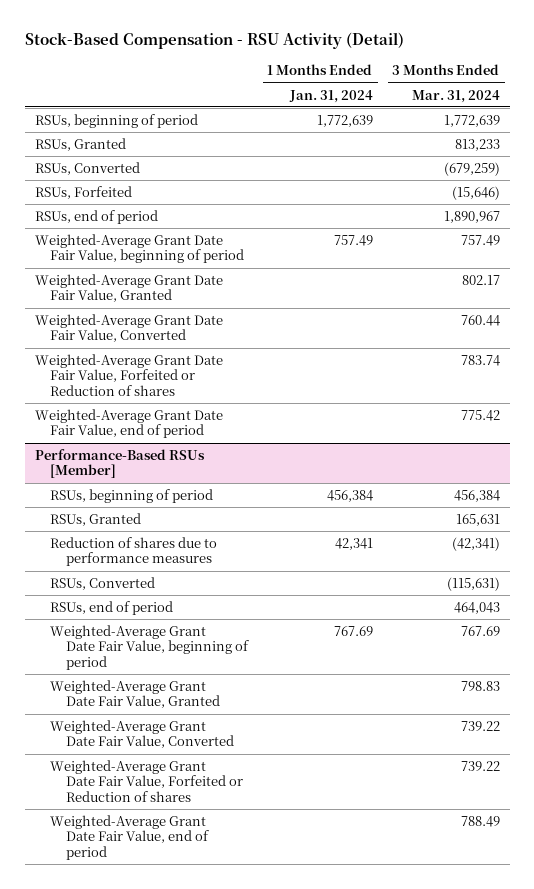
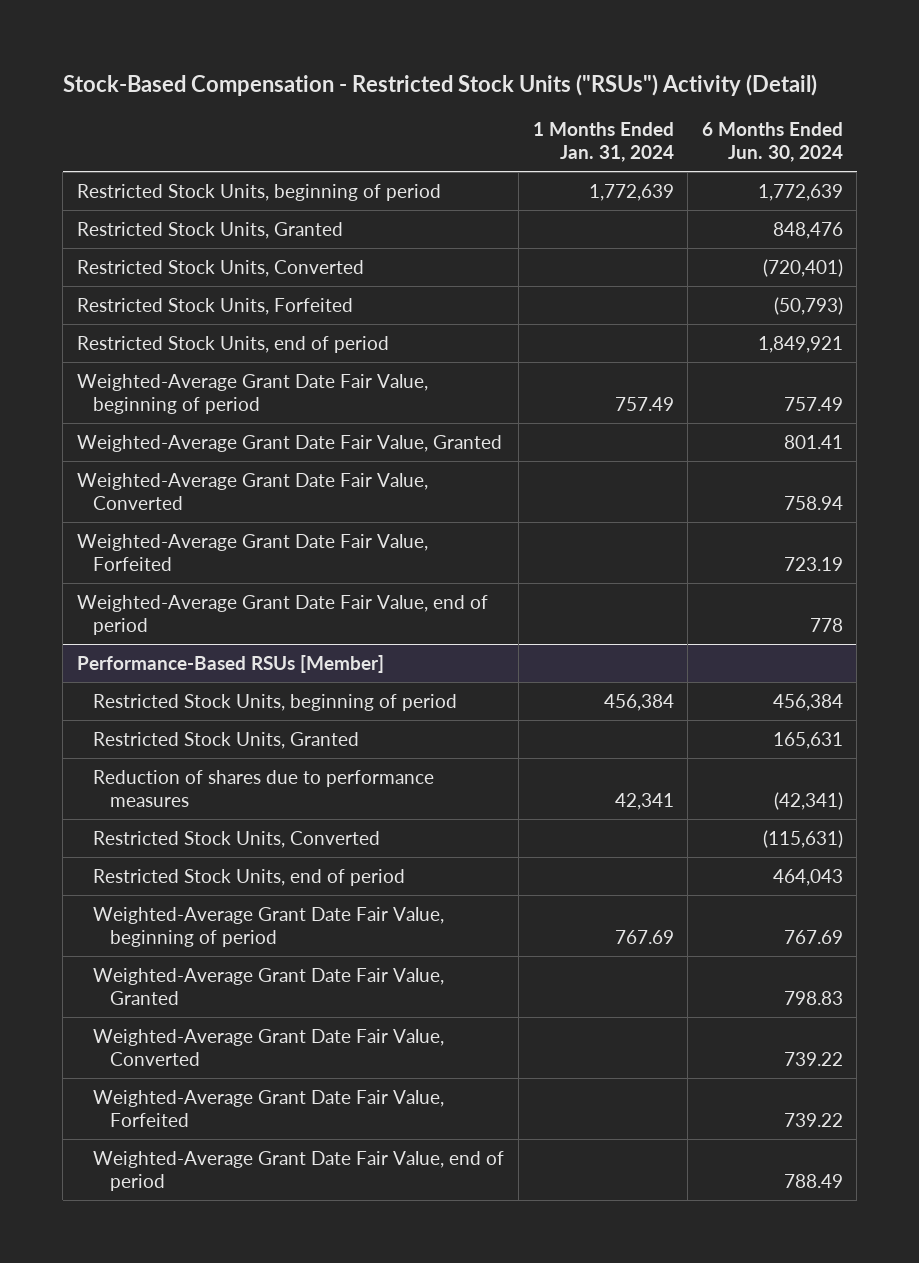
- Stock-Based Compensation - RSU Activity (Detail)
+ Stock-Based Compensation - Restricted Stock Units ("RSUs") Activity (Detail)
- | 1 Months Ended Jan. 31, 2024 | 3 Months Ended Mar. 31, 2024
+ | 1 Months Ended Jan. 31, 2024 | 6 Months Ended Jun. 30, 2024
- RSUs, beginning of period | 1,772,639 | 1,772,639
- RSUs, Granted | | 813,233
- RSUs, Converted | | (679,259)
- RSUs, Forfeited | | (15,646)
- RSUs, end of period | | 1,890,967
+ Restricted Stock Units, beginning of period | 1,772,639 | 1,772,639
+ Restricted Stock Units, Granted | | 848,476
+ Restricted Stock Units, Converted | | (720,401)
+ Restricted Stock Units, Forfeited | | (50,793)
+ Restricted Stock Units, end of period | | 1,849,921
- Weighted-Average Grant Date Fair Value, Forfeited or Reduction of shares | | 783.74
+ Weighted-Average Grant Date Fair Value, Forfeited | | 723.19
@ Performance-Based RSUs [Member]
- RSUs, beginning of period | 456,384 | 456,384
- RSUs, Granted | | 165,631
+ Restricted Stock Units, beginning of period | 456,384 | 456,384
+ Restricted Stock Units, Granted | | 165,631
- RSUs, Converted | | (115,631)
- RSUs, end of period | | 464,043
+ Restricted Stock Units, Converted | | (115,631)
+ Restricted Stock Units, end of period | | 464,043
- Weighted-Average Grant Date Fair Value, Forfeited or Reduction of shares | | 739.22
+ Weighted-Average Grant Date Fair Value, Forfeited | | 739.22

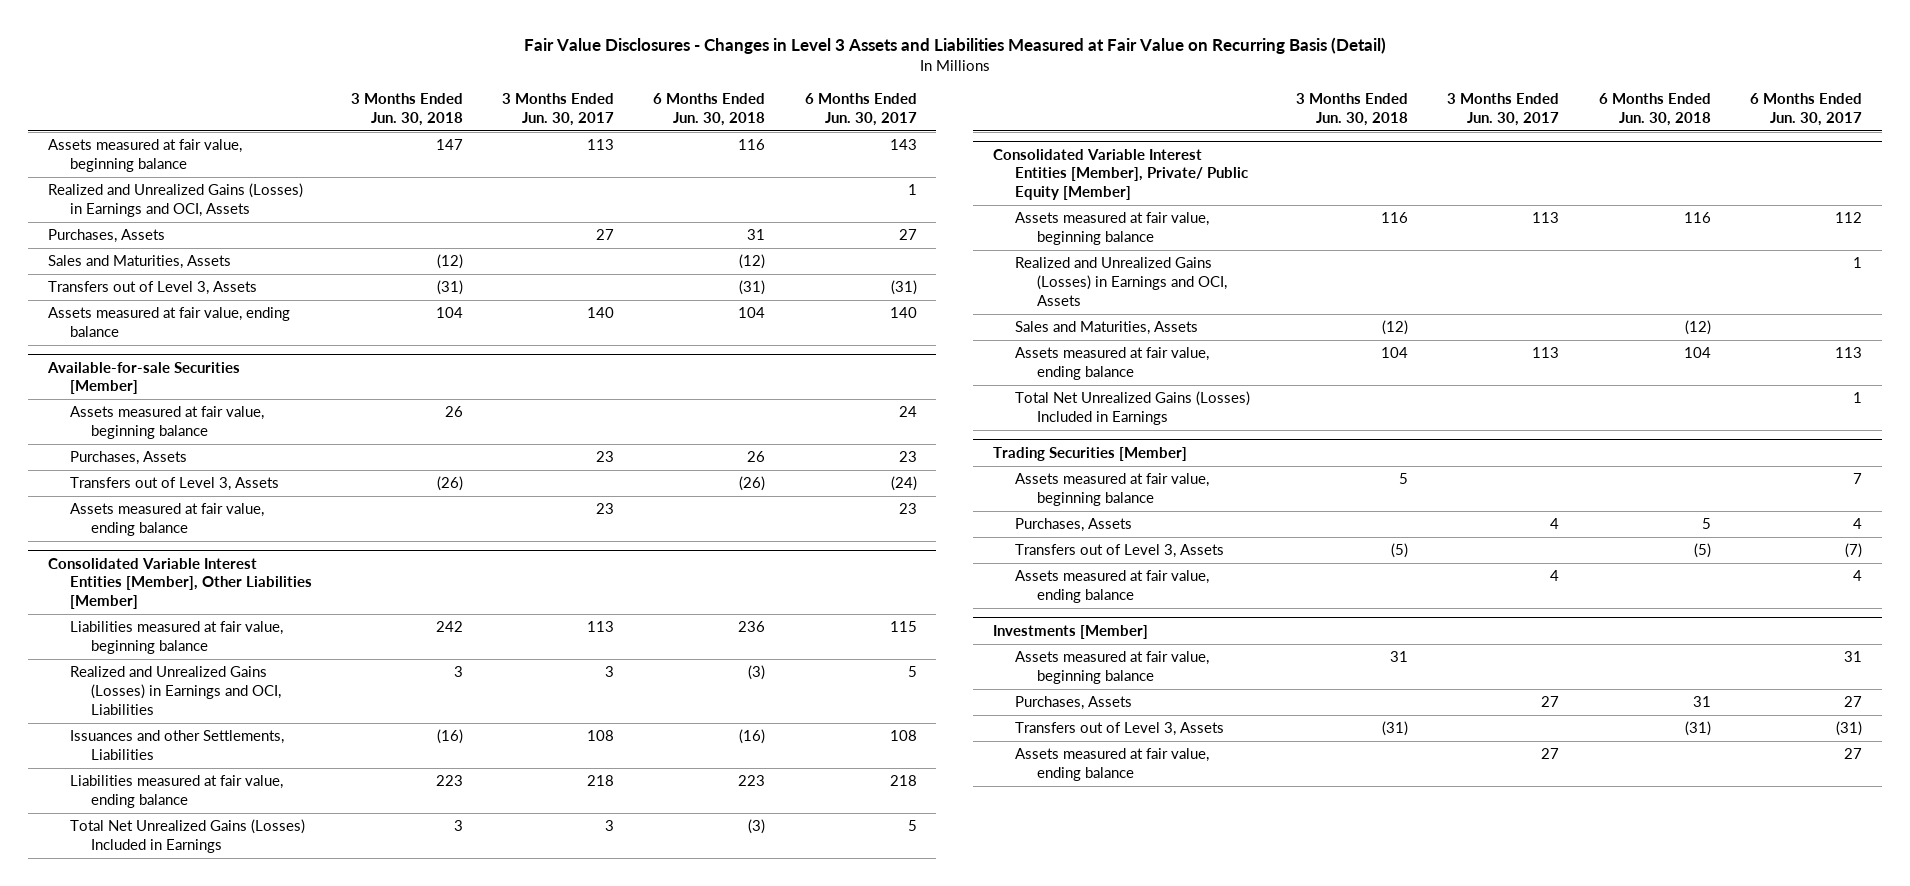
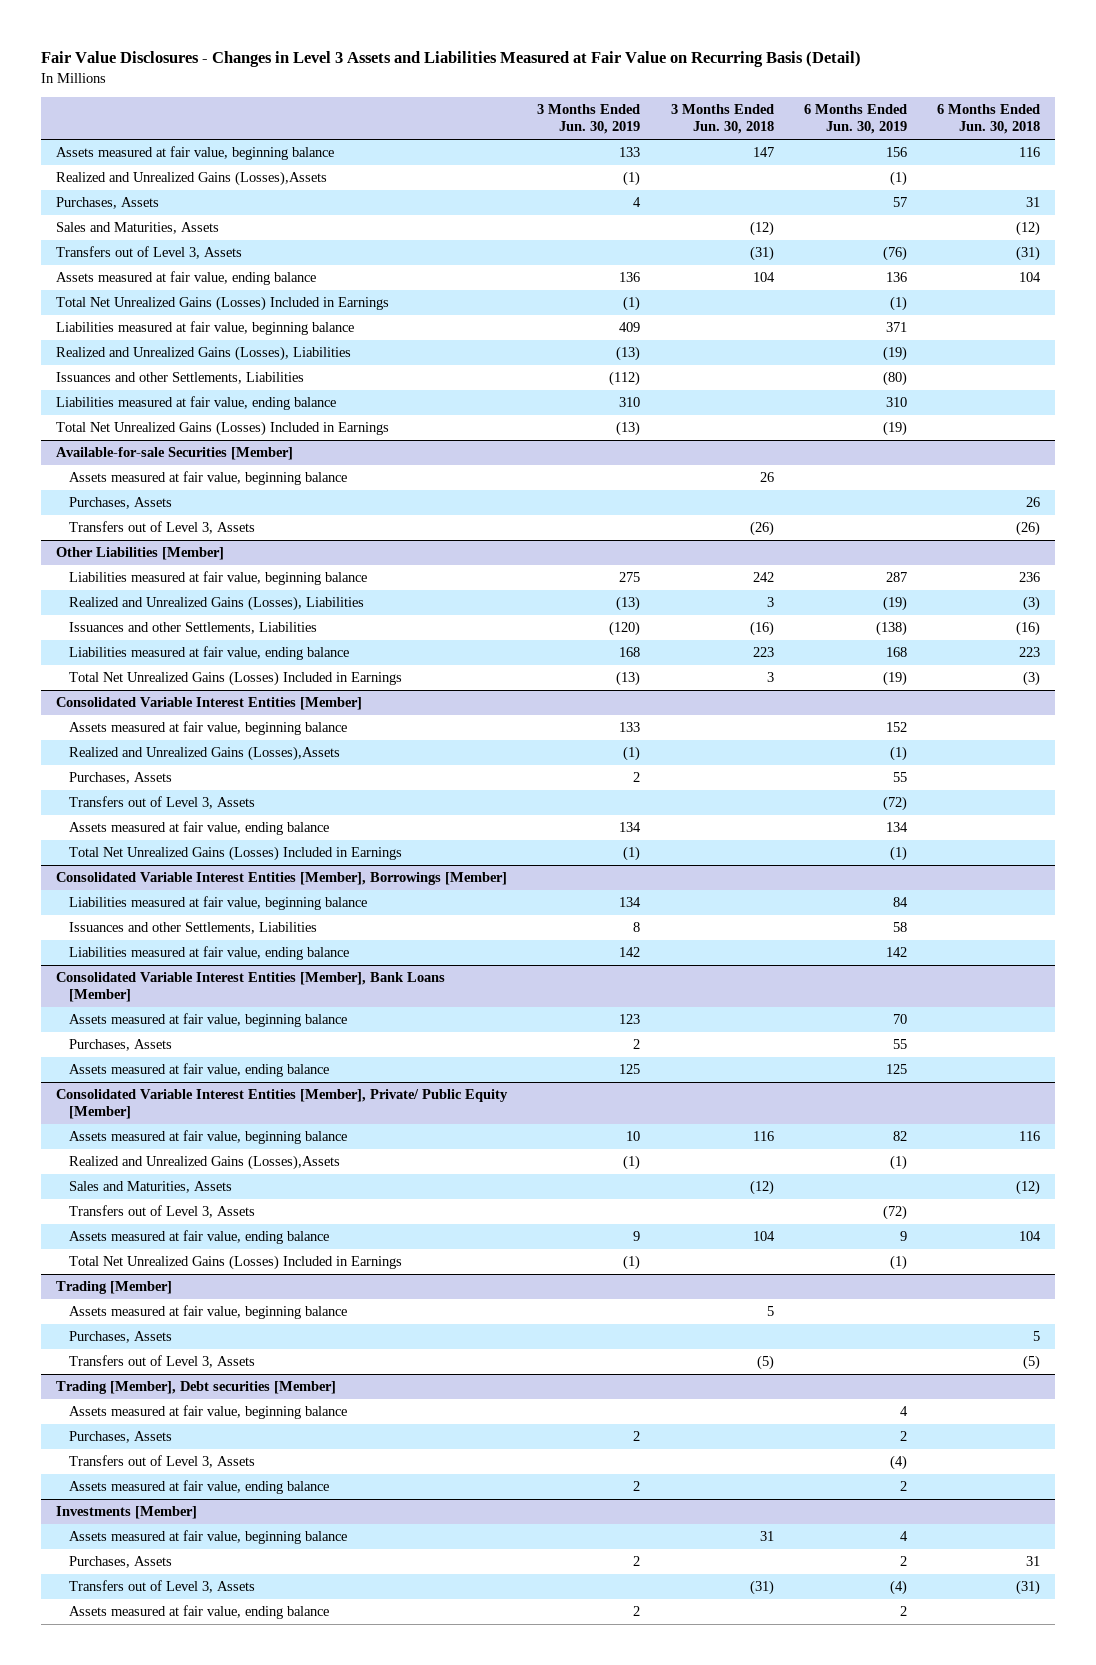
- | 3 Months Ended Jun. 30, 2018 | 3 Months Ended Jun. 30, 2017 | 6 Months Ended Jun. 30, 2018 | 6 Months Ended Jun. 30, 2017
+ | 3 Months Ended Jun. 30, 2019 | 3 Months Ended Jun. 30, 2018 | 6 Months Ended Jun. 30, 2019 | 6 Months Ended Jun. 30, 2018
- Realized and Unrealized Gains (Losses) in Earnings and OCI, Assets | | | | 1
+ Realized and Unrealized Gains (Losses),Assets | (1) | | (1) |
+ Total Net Unrealized Gains (Losses) Included in Earnings | (1) | | (1) |
+ Liabilities measured at fair value, beginning balance | 409 | | 371 |
+ Realized and Unrealized Gains (Losses), Liabilities | (13) | | (19) |
+ Issuances and other Settlements, Liabilities | (112) | | (80) |
+ Liabilities measured at fair value, ending balance | 310 | | 310 |
+ Total Net Unrealized Gains (Losses) Included in Earnings | (13) | | (19) |
@ Available-for-sale Securities [Member]
- Assets measured at fair value, ending balance | | 23 | | 23
- Consolidated Variable Interest Entities [Member], Other Liabilities [Member]
+ Other Liabilities [Member]
- Realized and Unrealized Gains (Losses) in Earnings and OCI, Liabilities | 3 | 3 | (3) | 5
+ Realized and Unrealized Gains (Losses), Liabilities | (13) | 3 | (19) | (3)
+ Consolidated Variable Interest Entities [Member]
+ Assets measured at fair value, beginning balance | 133 | | 152 |
+ Realized and Unrealized Gains (Losses),Assets | (1) | | (1) |
+ Purchases, Assets | 2 | | 55 |
+ Transfers out of Level 3, Assets | | | (72) |
+ Assets measured at fair value, ending balance | 134 | | 134 |
+ Total Net Unrealized Gains (Losses) Included in Earnings | (1) | | (1) |
+ Consolidated Variable Interest Entities [Member], Borrowings [Member]
+ Liabilities measured at fair value, beginning balance | 134 | | 84 |
+ Issuances and other Settlements, Liabilities | 8 | | 58 |
+ Liabilities measured at fair value, ending balance | 142 | | 142 |
+ Consolidated Variable Interest Entities [Member], Bank Loans [Member]
+ Assets measured at fair value, beginning balance | 123 | | 70 |
+ Purchases, Assets | 2 | | 55 |
+ Assets measured at fair value, ending balance | 125 | | 125 |
@ Consolidated Variable Interest Entities [Member], Private/ Public Equity [Member]
- Realized and Unrealized Gains (Losses) in Earnings and OCI, Assets | | | | 1
+ Realized and Unrealized Gains (Losses),Assets | (1) | | (1) |
+ Transfers out of Level 3, Assets | | | (72) |
- Trading Securities [Member]
+ Trading [Member]
- Assets measured at fair value, ending balance | | 4 | | 4
+ Trading [Member], Debt securities [Member]
+ Assets measured at fair value, beginning balance | | | 4 |
+ Purchases, Assets | 2 | | 2 |
+ Transfers out of Level 3, Assets | | | (4) |
+ Assets measured at fair value, ending balance | 2 | | 2 |

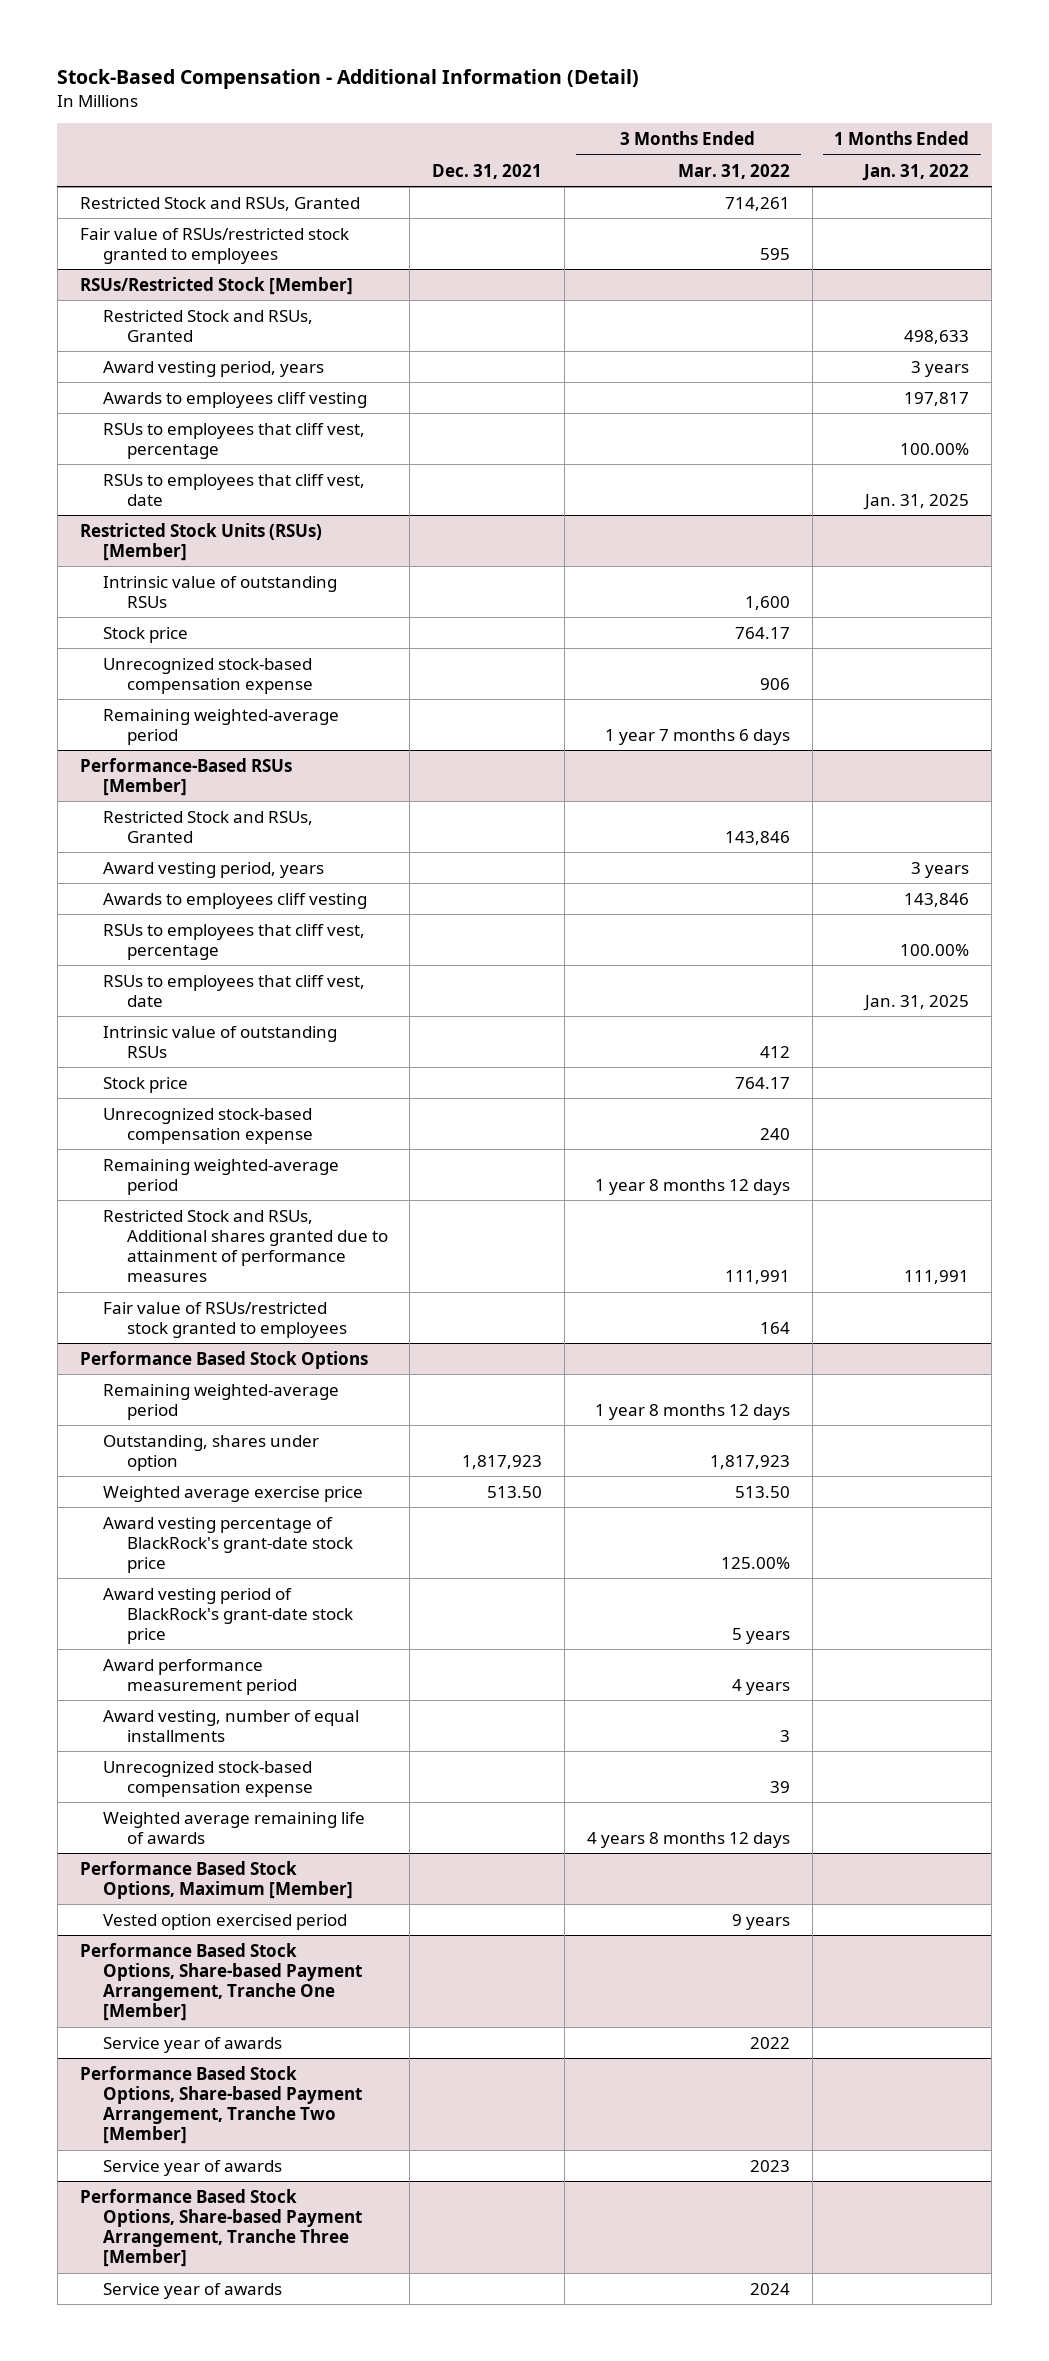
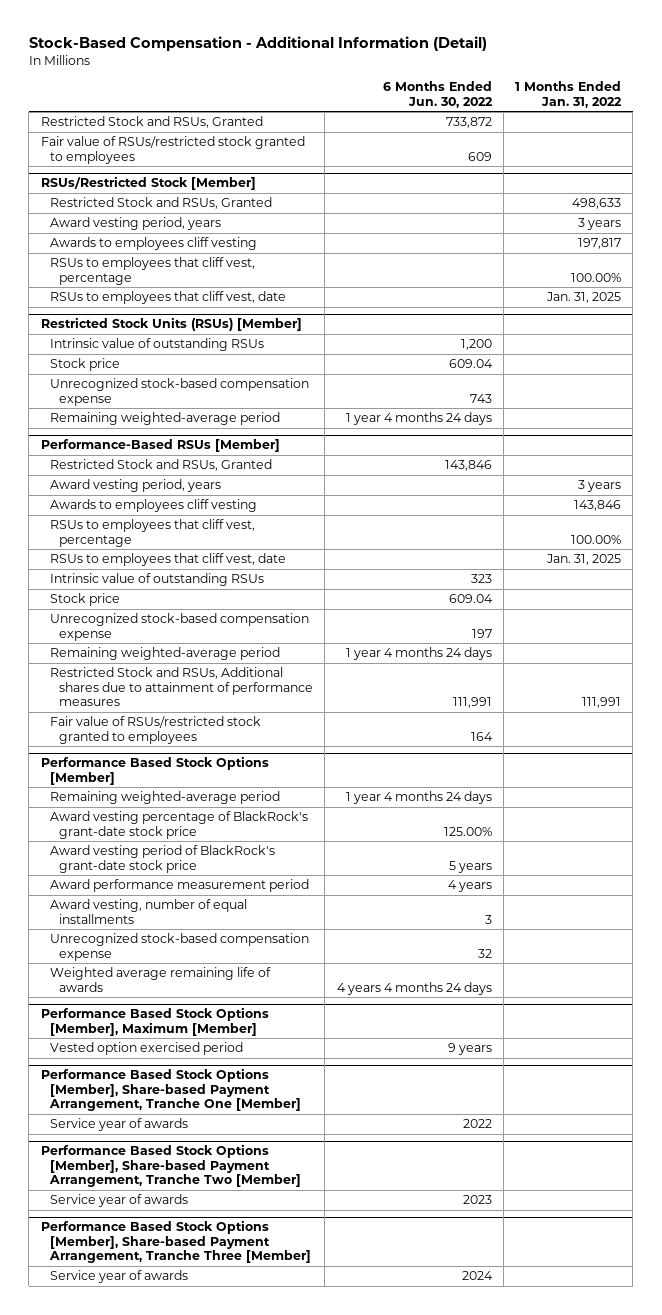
- | Dec. 31, 2021 | 3 Months Ended Mar. 31, 2022 | 1 Months Ended Jan. 31, 2022
+ | 6 Months Ended Jun. 30, 2022 | 1 Months Ended Jan. 31, 2022
@ Performance-Based RSUs [Member]
- Restricted Stock and RSUs, Additional shares granted due to attainment of performance measures | | 111,991 | 111,991
+ Restricted Stock and RSUs, Additional shares due to attainment of performance measures | 111,991 | 111,991
- Performance Based Stock Options
+ Performance Based Stock Options [Member]
- Outstanding, shares under option | 1,817,923 | 1,817,923 |
- Weighted average exercise price | 513.50 | 513.50 |
- Performance Based Stock Options, Maximum [Member]
+ Performance Based Stock Options [Member], Maximum [Member]
- Performance Based Stock Options, Share-based Payment Arrangement, Tranche One [Member]
+ Performance Based Stock Options [Member], Share-based Payment Arrangement, Tranche One [Member]
- Performance Based Stock Options, Share-based Payment Arrangement, Tranche Two [Member]
+ Performance Based Stock Options [Member], Share-based Payment Arrangement, Tranche Two [Member]
- Performance Based Stock Options, Share-based Payment Arrangement, Tranche Three [Member]
+ Performance Based Stock Options [Member], Share-based Payment Arrangement, Tranche Three [Member]

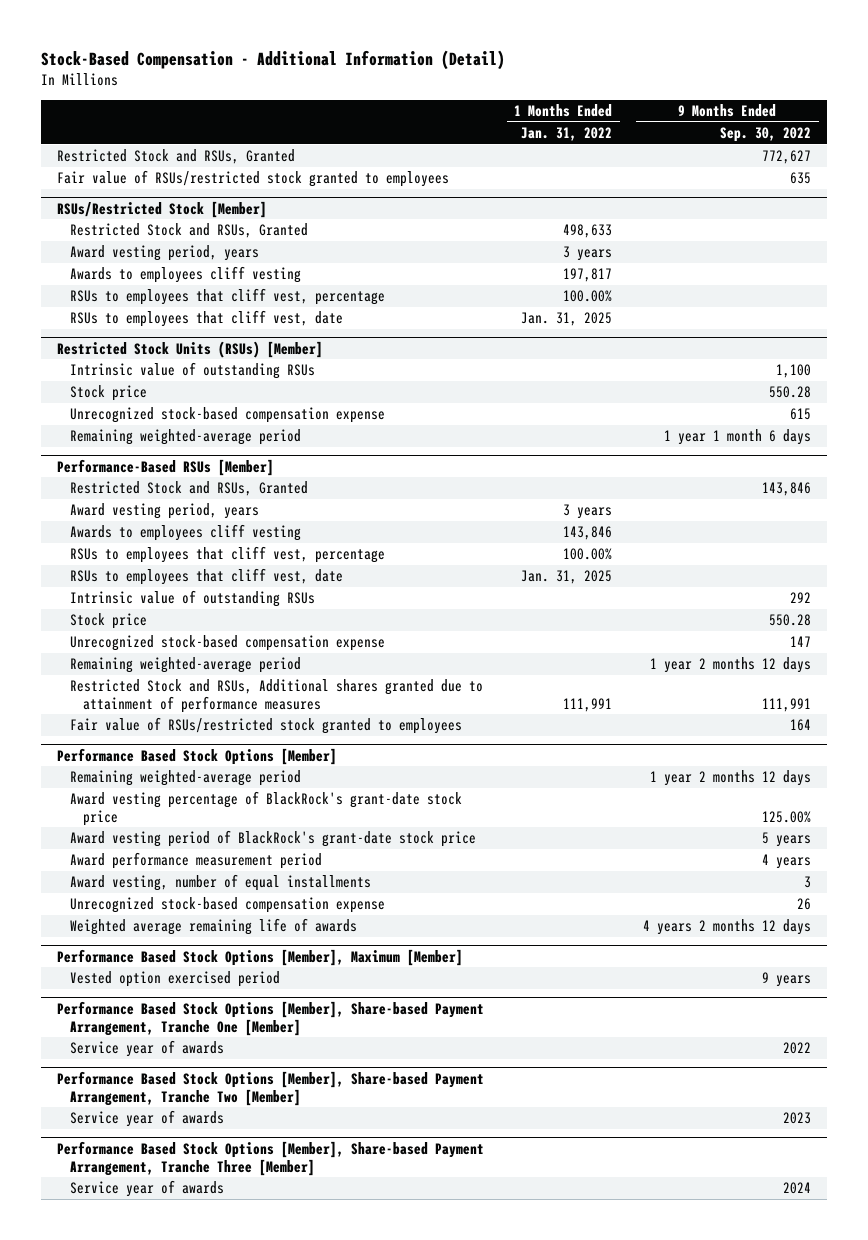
- | 6 Months Ended Jun. 30, 2022 | 1 Months Ended Jan. 31, 2022
+ | 1 Months Ended Jan. 31, 2022 | 9 Months Ended Sep. 30, 2022
@ Performance-Based RSUs [Member]
- Restricted Stock and RSUs, Additional shares due to attainment of performance measures | 111,991 | 111,991
+ Restricted Stock and RSUs, Additional shares granted due to attainment of performance measures | 111,991 | 111,991

